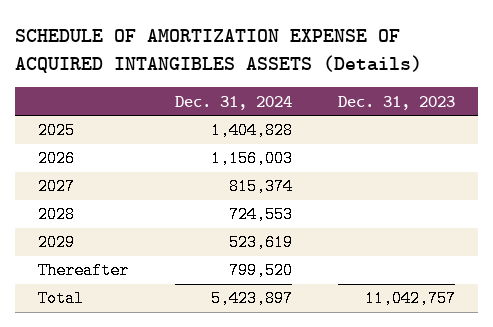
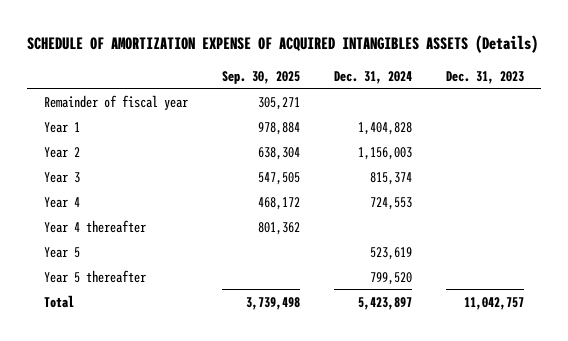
- | Dec. 31, 2024 | Dec. 31, 2023
+ | Sep. 30, 2025 | Dec. 31, 2024 | Dec. 31, 2023
- 2025 | 1,404,828 |
- 2026 | 1,156,003 |
- 2027 | 815,374 |
- 2028 | 724,553 |
- 2029 | 523,619 |
- Thereafter | 799,520 |
+ Remainder of fiscal year | 305,271 | |
+ Year 1 | 978,884 | 1,404,828 |
+ Year 2 | 638,304 | 1,156,003 |
+ Year 3 | 547,505 | 815,374 |
+ Year 4 | 468,172 | 724,553 |
+ Year 4 thereafter | 801,362 | |
+ Year 5 | | 523,619 |
+ Year 5 thereafter | | 799,520 |

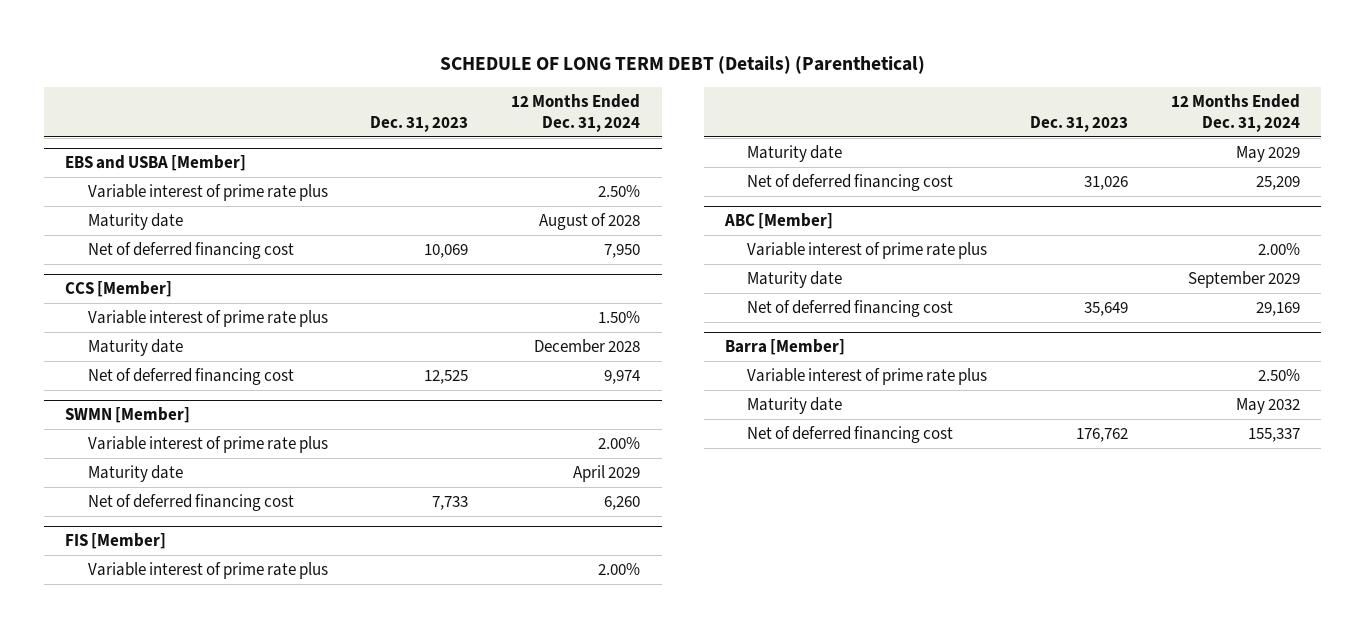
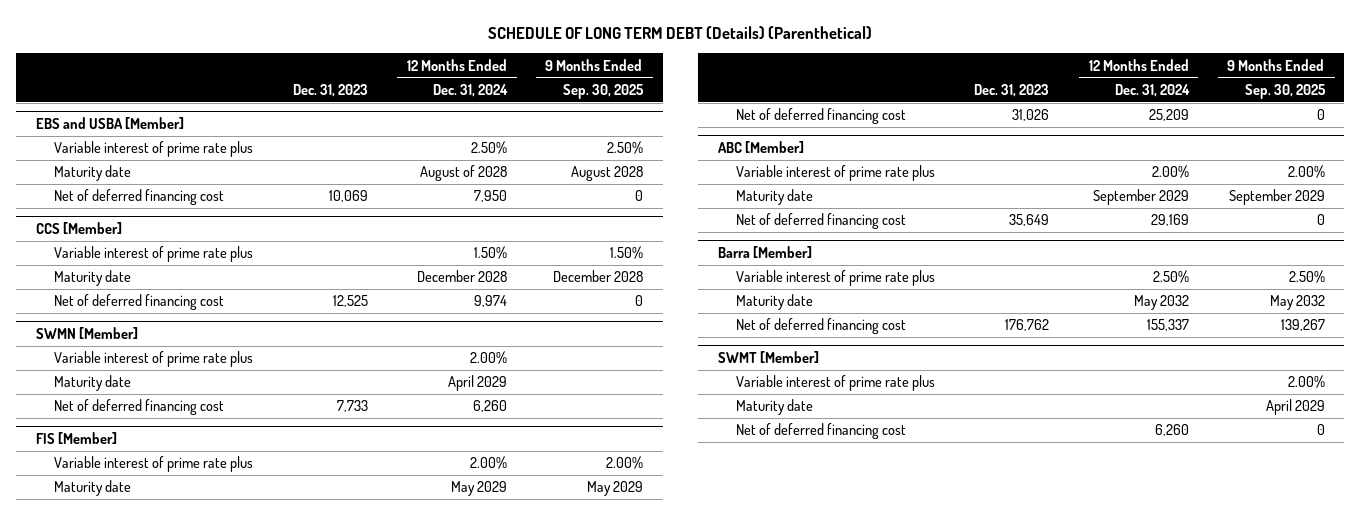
- | Dec. 31, 2023 | 12 Months Ended Dec. 31, 2024
+ | Dec. 31, 2023 | 12 Months Ended Dec. 31, 2024 | 9 Months Ended Sep. 30, 2025
+ SWMT [Member]
+ Variable interest of prime rate plus | | | 2.00%
+ Maturity date | | | April 2029
+ Net of deferred financing cost | | 6,260 | 0

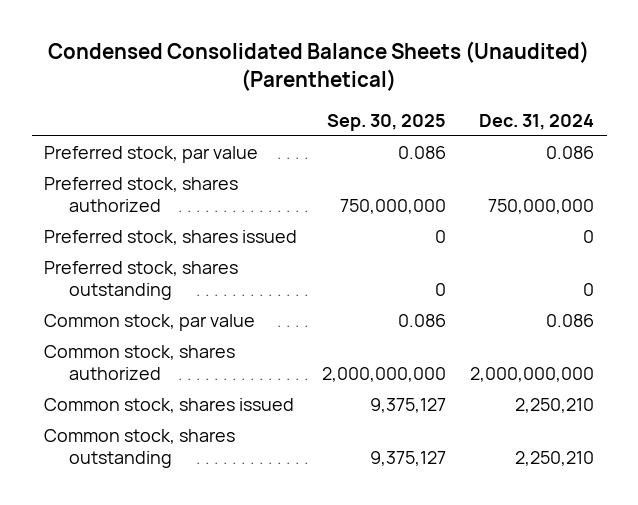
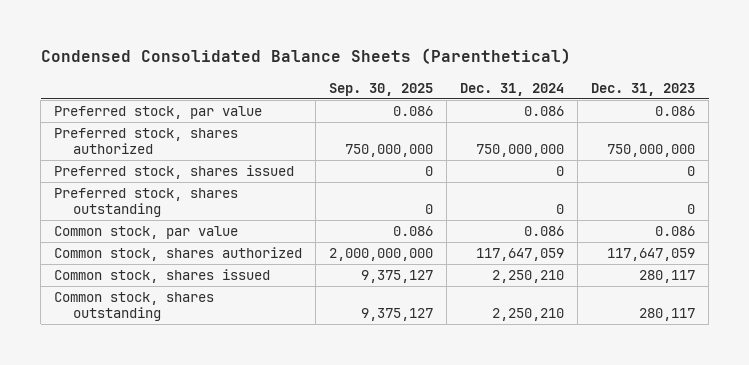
- Condensed Consolidated Balance Sheets (Unaudited) (Parenthetical)
+ Condensed Consolidated Balance Sheets (Parenthetical)
- | Sep. 30, 2025 | Dec. 31, 2024
+ | Sep. 30, 2025 | Dec. 31, 2024 | Dec. 31, 2023
- Common stock, shares authorized | 2,000,000,000 | 2,000,000,000
+ Common stock, shares authorized | 2,000,000,000 | 117,647,059 | 117,647,059

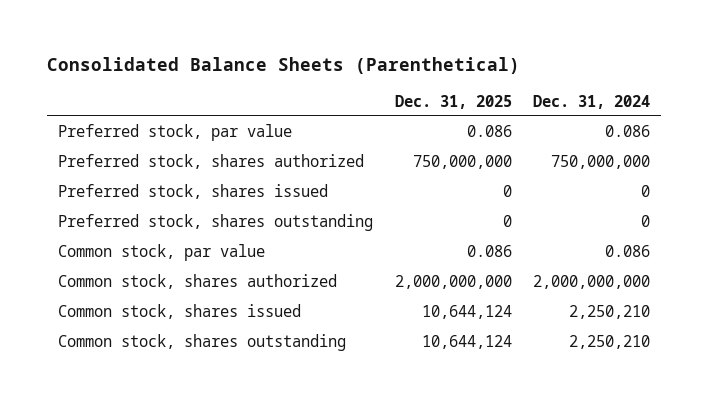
- Condensed Consolidated Balance Sheets (Parenthetical)
+ Consolidated Balance Sheets (Parenthetical)
- | Sep. 30, 2025 | Dec. 31, 2024 | Dec. 31, 2023
+ | Dec. 31, 2025 | Dec. 31, 2024
- Common stock, shares authorized | 2,000,000,000 | 117,647,059 | 117,647,059
+ Common stock, shares authorized | 2,000,000,000 | 2,000,000,000

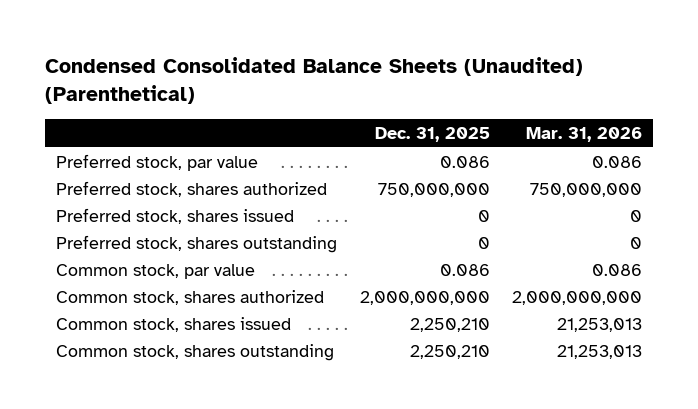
- Consolidated Balance Sheets (Parenthetical)
+ Condensed Consolidated Balance Sheets (Unaudited) (Parenthetical)
- | Dec. 31, 2025 | Dec. 31, 2024
+ | Dec. 31, 2025 | Mar. 31, 2026
- Common stock, shares issued | 10,644,124 | 2,250,210
- Common stock, shares outstanding | 10,644,124 | 2,250,210
+ Common stock, shares issued | 2,250,210 | 21,253,013
+ Common stock, shares outstanding | 2,250,210 | 21,253,013

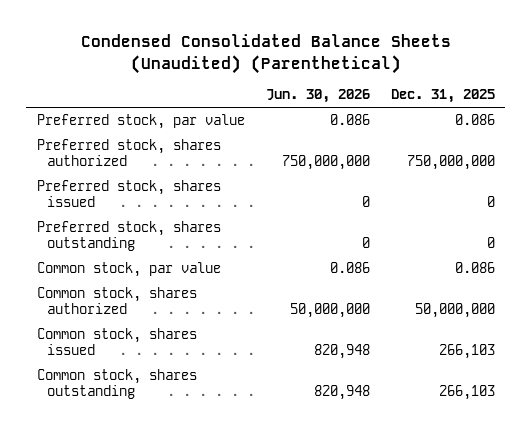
- | Dec. 31, 2025 | Mar. 31, 2026
+ | Jun. 30, 2026 | Dec. 31, 2025
- Common stock, shares authorized | 2,000,000,000 | 2,000,000,000
- Common stock, shares issued | 2,250,210 | 21,253,013
- Common stock, shares outstanding | 2,250,210 | 21,253,013
+ Common stock, shares authorized | 50,000,000 | 50,000,000
+ Common stock, shares issued | 820,948 | 266,103
+ Common stock, shares outstanding | 820,948 | 266,103

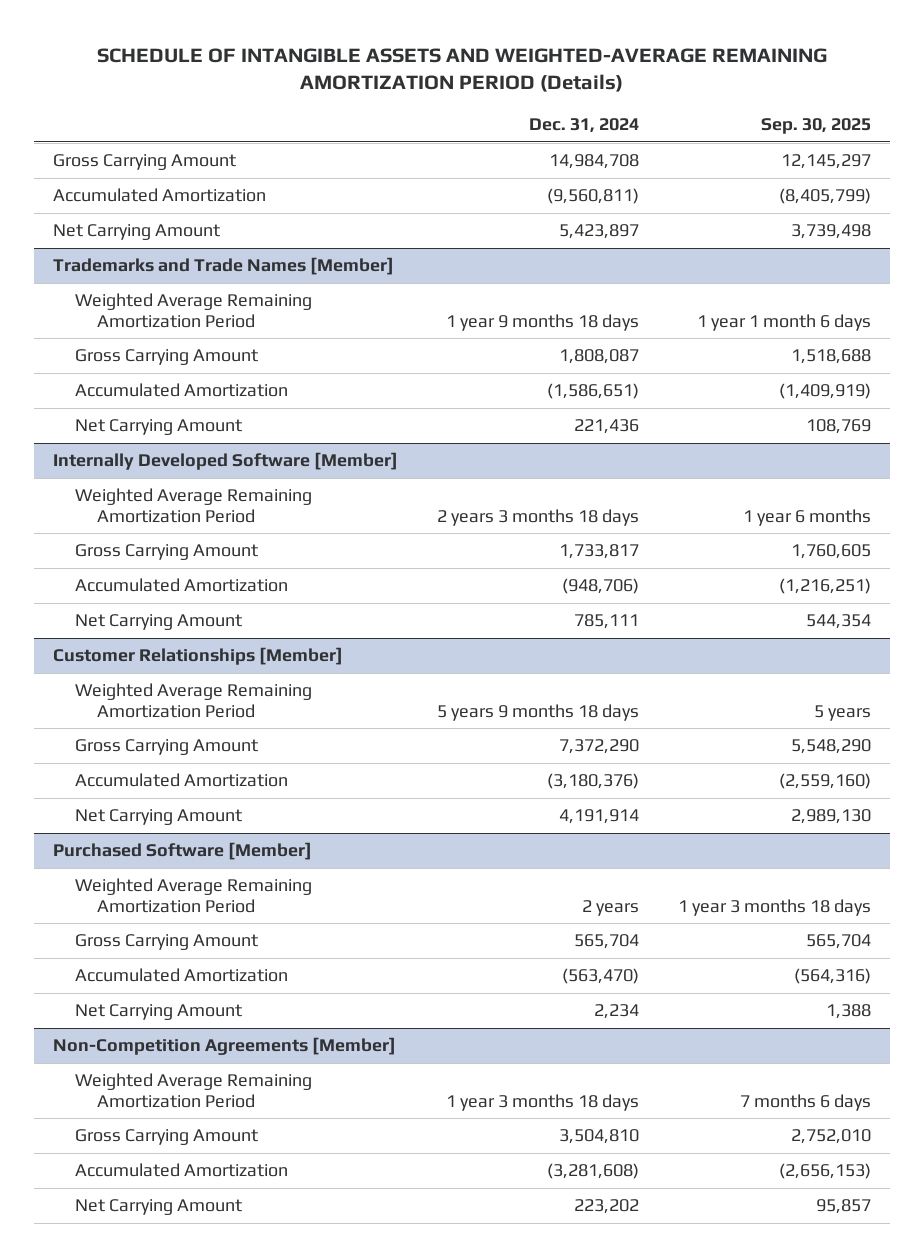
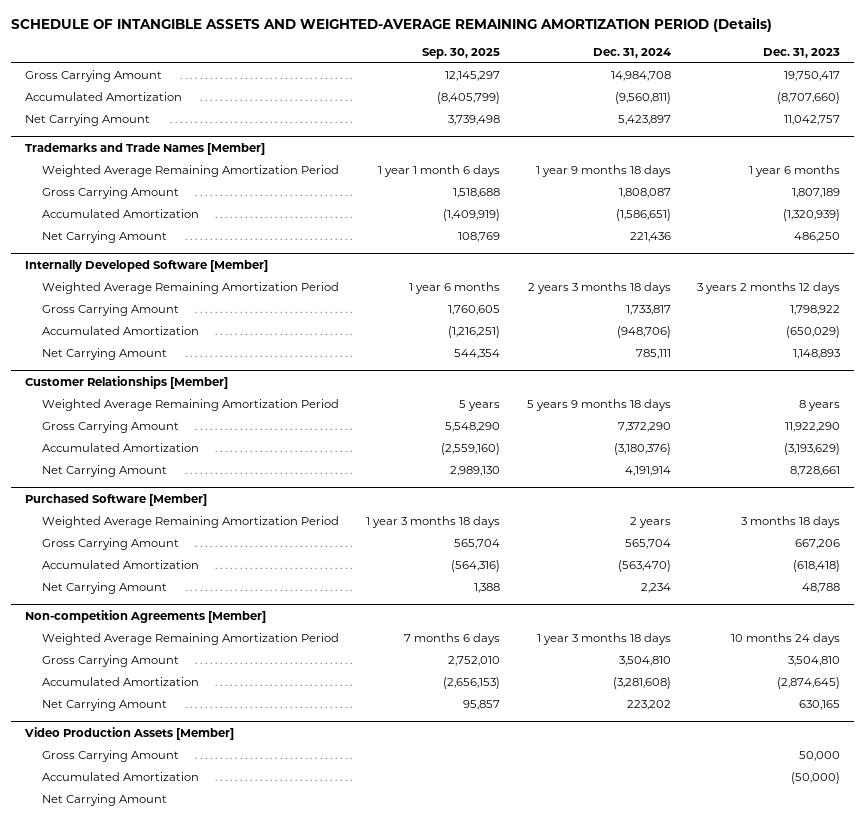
- | Dec. 31, 2024 | Sep. 30, 2025
+ | Sep. 30, 2025 | Dec. 31, 2024 | Dec. 31, 2023
- Non-Competition Agreements [Member]
+ Non-competition Agreements [Member]
+ Video Production Assets [Member]
+ Gross Carrying Amount | | | 50,000
+ Accumulated Amortization | | | (50,000)
+ Net Carrying Amount

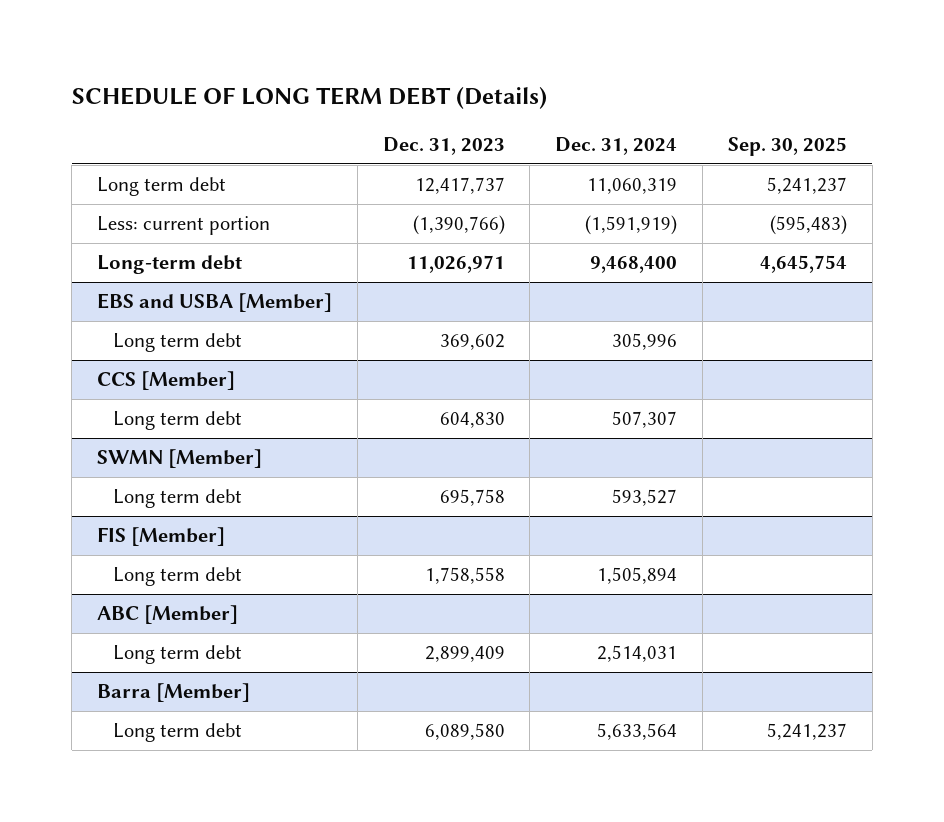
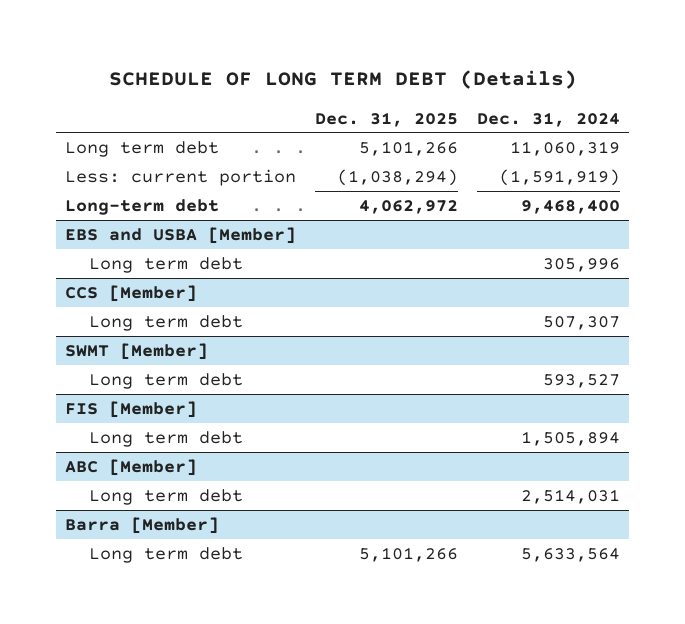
- | Dec. 31, 2023 | Dec. 31, 2024 | Sep. 30, 2025
+ | Dec. 31, 2025 | Dec. 31, 2024
- SWMN [Member]
+ SWMT [Member]

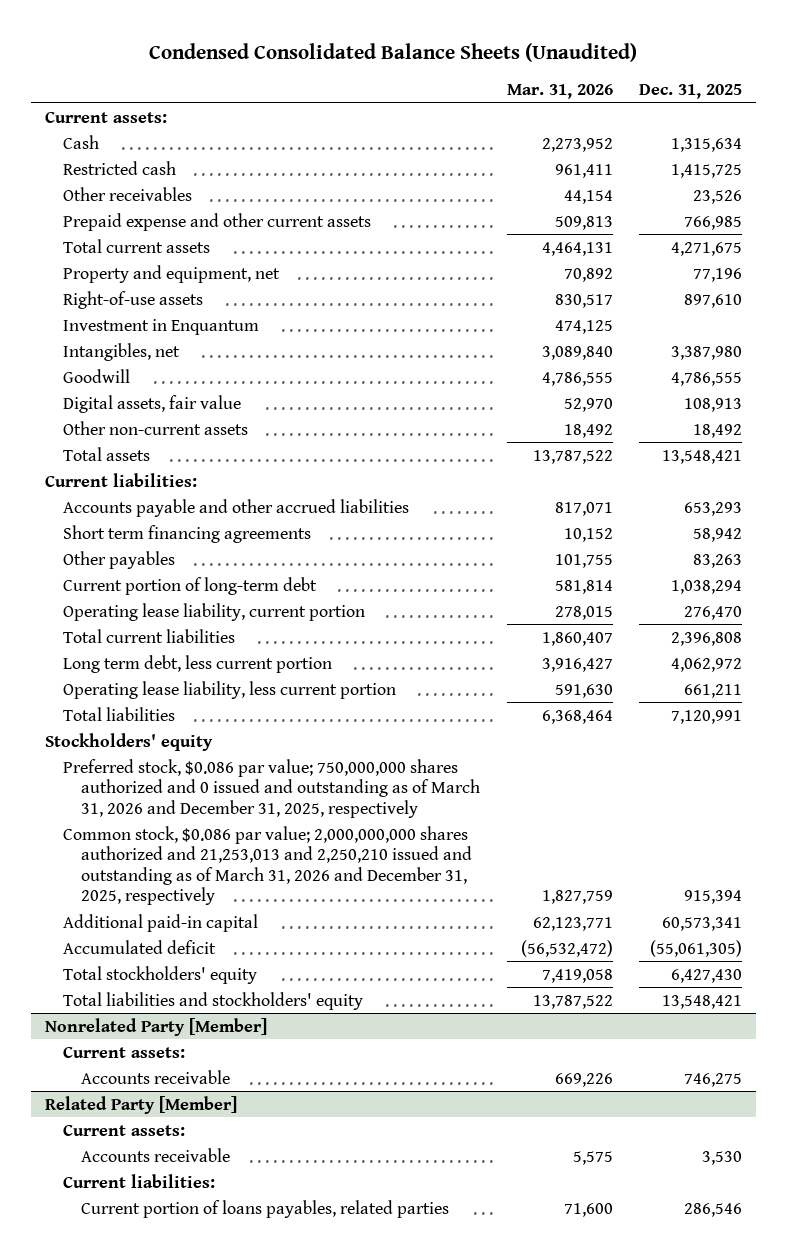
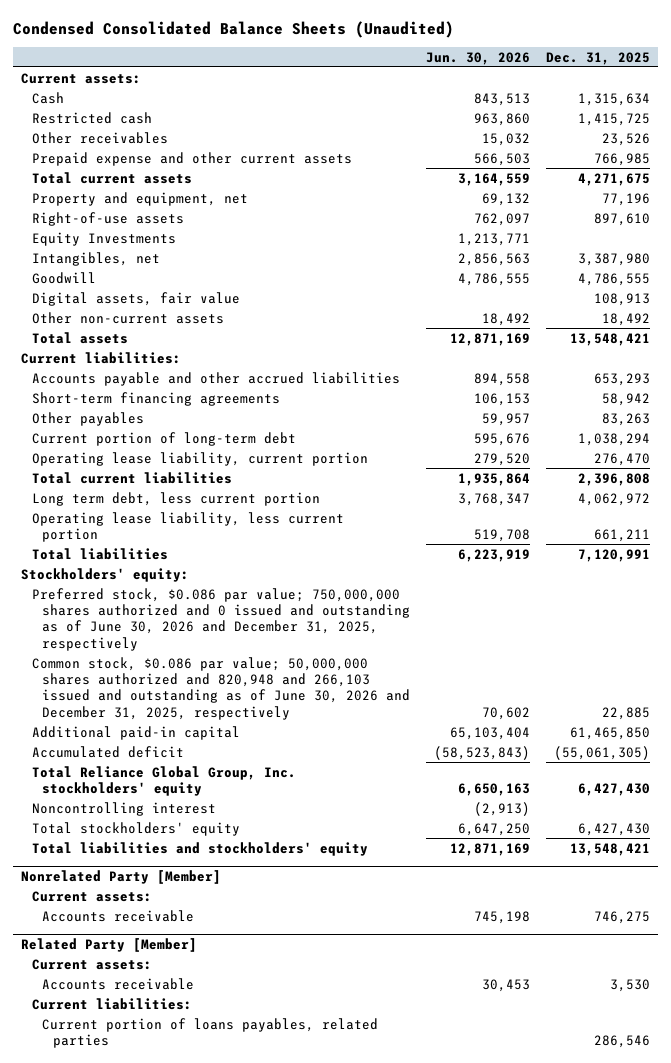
- | Mar. 31, 2026 | Dec. 31, 2025
+ | Jun. 30, 2026 | Dec. 31, 2025
- Investment in Enquantum | 474,125 |
+ Equity Investments | 1,213,771 |
- Short term financing agreements | 10,152 | 58,942
+ Short-term financing agreements | 106,153 | 58,942
- Stockholders' equity
- Preferred stock, $0.086 par value; 750,000,000 shares authorized and 0 issued and outstanding as of March 31, 2026 and December 31, 2025, respectively
- Common stock, $0.086 par value; 2,000,000,000 shares authorized and 21,253,013 and 2,250,210 issued and outstanding as of March 31, 2026 and December 31, 2025, respectively | 1,827,759 | 915,394
- Additional paid-in capital | 62,123,771 | 60,573,341
+ Stockholders' equity:
+ Preferred stock, $0.086 par value; 750,000,000 shares authorized and 0 issued and outstanding as of June 30, 2026 and December 31, 2025, respectively
+ Common stock, $0.086 par value; 50,000,000 shares authorized and 820,948 and 266,103 issued and outstanding as of June 30, 2026 and December 31, 2025, respectively | 70,602 | 22,885
+ Additional paid-in capital | 65,103,404 | 61,465,850
+ Total Reliance Global Group, Inc. stockholders' equity | 6,650,163 | 6,427,430
+ Noncontrolling interest | (2,913) |

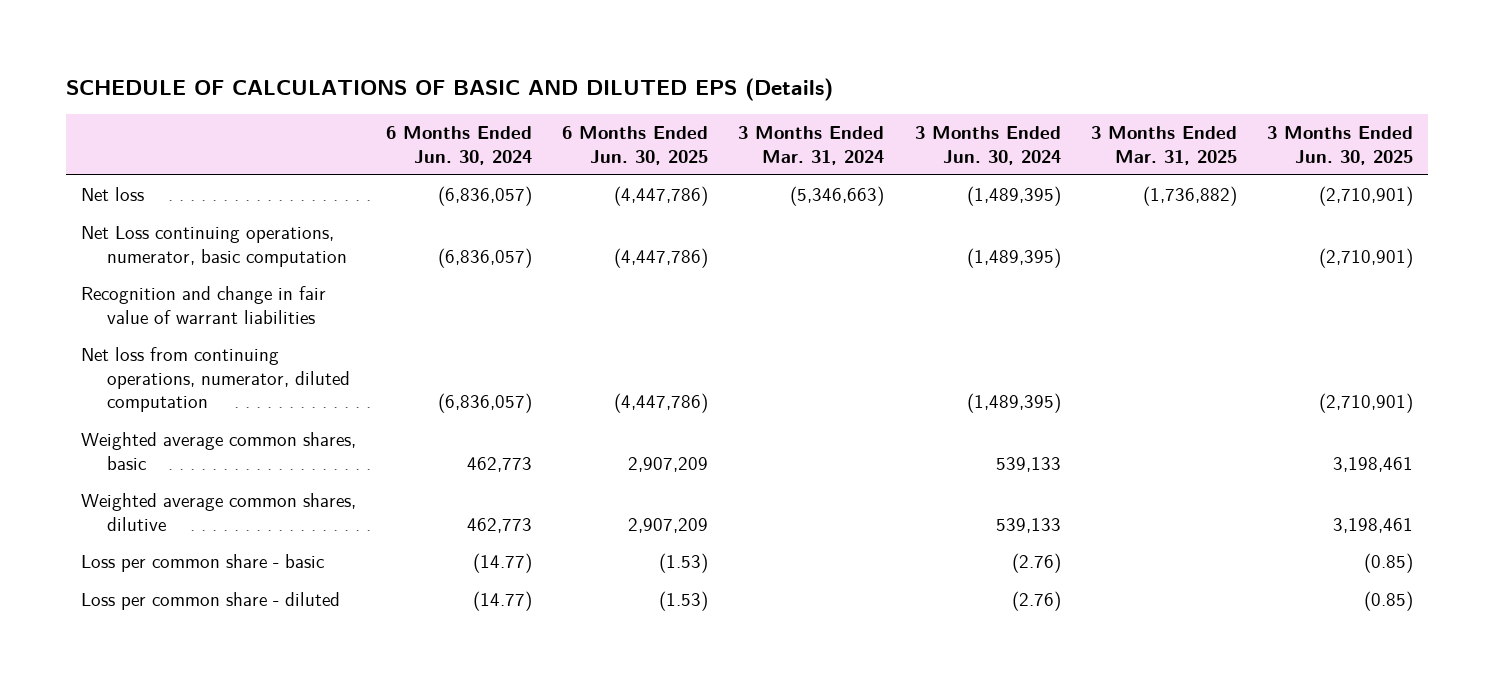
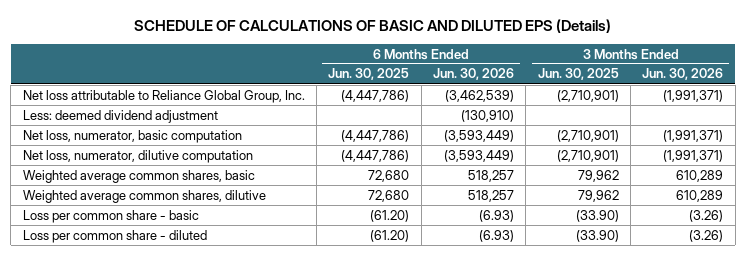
- | 6 Months Ended Jun. 30, 2024 | 6 Months Ended Jun. 30, 2025 | 3 Months Ended Mar. 31, 2024 | 3 Months Ended Jun. 30, 2024 | 3 Months Ended Mar. 31, 2025 | 3 Months Ended Jun. 30, 2025
+ | 6 Months Ended Jun. 30, 2025 | 6 Months Ended Jun. 30, 2026 | 3 Months Ended Jun. 30, 2025 | 3 Months Ended Jun. 30, 2026
- Net loss | (6,836,057) | (4,447,786) | (5,346,663) | (1,489,395) | (1,736,882) | (2,710,901)
- Net Loss continuing operations, numerator, basic computation | (6,836,057) | (4,447,786) | | (1,489,395) | | (2,710,901)
- Recognition and change in fair value of warrant liabilities
- Net loss from continuing operations, numerator, diluted computation | (6,836,057) | (4,447,786) | | (1,489,395) | | (2,710,901)
- Weighted average common shares, basic | 462,773 | 2,907,209 | | 539,133 | | 3,198,461
- Weighted average common shares, dilutive | 462,773 | 2,907,209 | | 539,133 | | 3,198,461
- Loss per common share - basic | (14.77) | (1.53) | | (2.76) | | (0.85)
- Loss per common share - diluted | (14.77) | (1.53) | | (2.76) | | (0.85)
+ Net loss attributable to Reliance Global Group, Inc. | (4,447,786) | (3,462,539) | (2,710,901) | (1,991,371)
+ Less: deemed dividend adjustment | | (130,910) | |
+ Net loss, numerator, basic computation | (4,447,786) | (3,593,449) | (2,710,901) | (1,991,371)
+ Net loss, numerator, dilutive computation | (4,447,786) | (3,593,449) | (2,710,901) | (1,991,371)
+ Weighted average common shares, basic | 72,680 | 518,257 | 79,962 | 610,289
+ Weighted average common shares, dilutive | 72,680 | 518,257 | 79,962 | 610,289
+ Loss per common share - basic | (61.20) | (6.93) | (33.90) | (3.26)
+ Loss per common share - diluted | (61.20) | (6.93) | (33.90) | (3.26)

